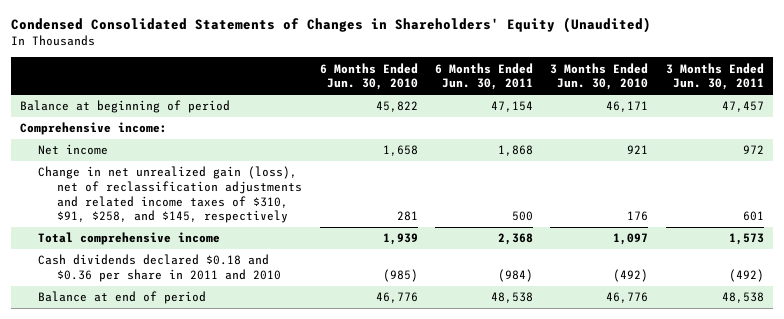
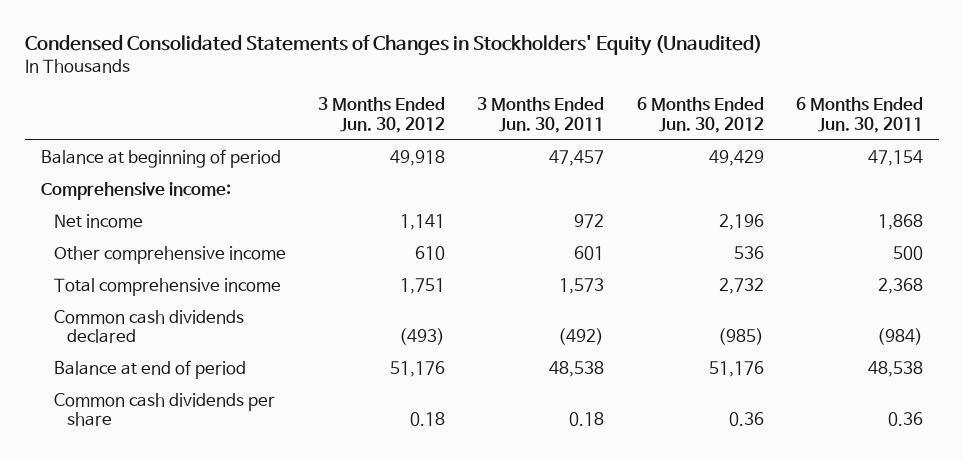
- Condensed Consolidated Statements of Changes in Shareholders' Equity (Unaudited)
+ Condensed Consolidated Statements of Changes in Stockholders' Equity (Unaudited)
- | 6 Months Ended Jun. 30, 2010 | 6 Months Ended Jun. 30, 2011 | 3 Months Ended Jun. 30, 2010 | 3 Months Ended Jun. 30, 2011
+ | 3 Months Ended Jun. 30, 2012 | 3 Months Ended Jun. 30, 2011 | 6 Months Ended Jun. 30, 2012 | 6 Months Ended Jun. 30, 2011
- Change in net unrealized gain (loss), net of reclassification adjustments and related income taxes of $310, $91, $258, and $145, respectively | 281 | 500 | 176 | 601
+ Other comprehensive income | 610 | 601 | 536 | 500
- Cash dividends declared $0.18 and $0.36 per share in 2011 and 2010 | (985) | (984) | (492) | (492)
+ Common cash dividends declared | (493) | (492) | (985) | (984)
+ Common cash dividends per share | 0.18 | 0.18 | 0.36 | 0.36

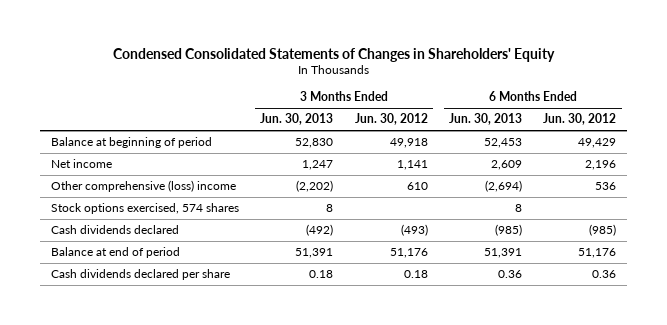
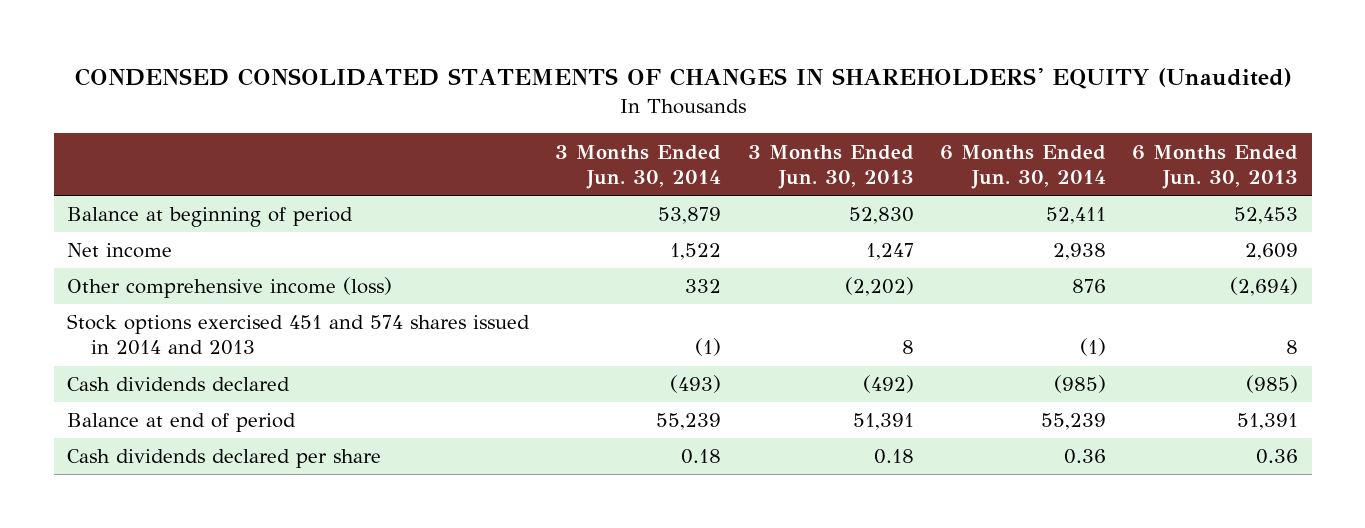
- Condensed Consolidated Statements of Changes in Shareholders' Equity
+ CONDENSED CONSOLIDATED STATEMENTS OF CHANGES IN SHAREHOLDERS' EQUITY (Unaudited)
- | 3 Months Ended Jun. 30, 2013 | 3 Months Ended Jun. 30, 2012 | 6 Months Ended Jun. 30, 2013 | 6 Months Ended Jun. 30, 2012
+ | 3 Months Ended Jun. 30, 2014 | 3 Months Ended Jun. 30, 2013 | 6 Months Ended Jun. 30, 2014 | 6 Months Ended Jun. 30, 2013
- Other comprehensive (loss) income | (2,202) | 610 | (2,694) | 536
- Stock options exercised, 574 shares | 8 | | 8 |
+ Other comprehensive income (loss) | 332 | (2,202) | 876 | (2,694)
+ Stock options exercised 451 and 574 shares issued in 2014 and 2013 | (1) | 8 | (1) | 8

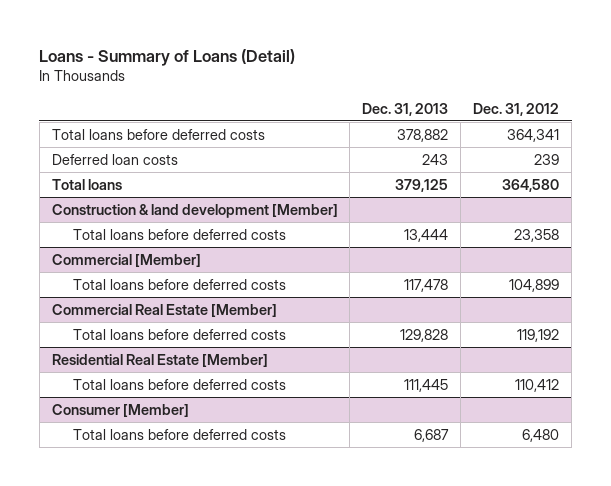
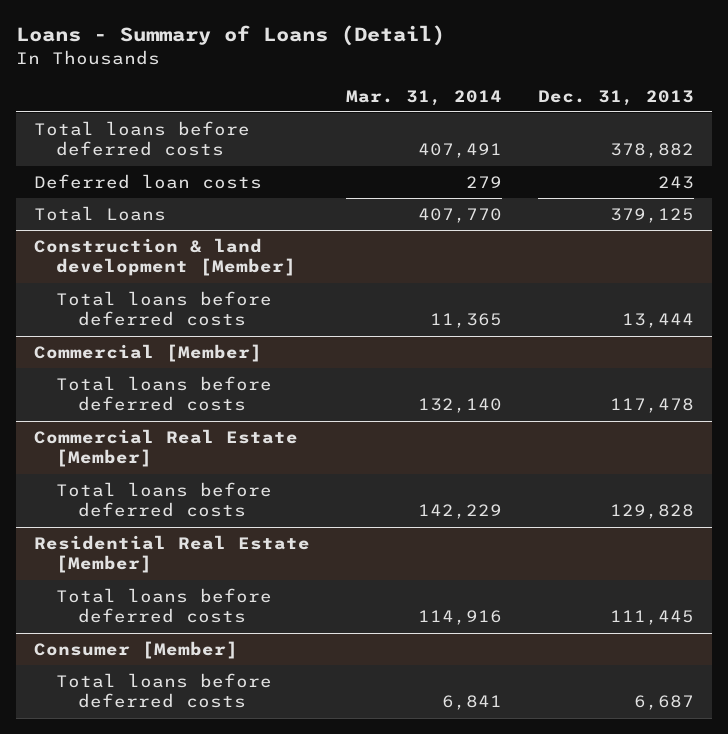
- | Dec. 31, 2013 | Dec. 31, 2012
+ | Mar. 31, 2014 | Dec. 31, 2013
- Total loans | 379,125 | 364,580
+ Total Loans | 407,770 | 379,125

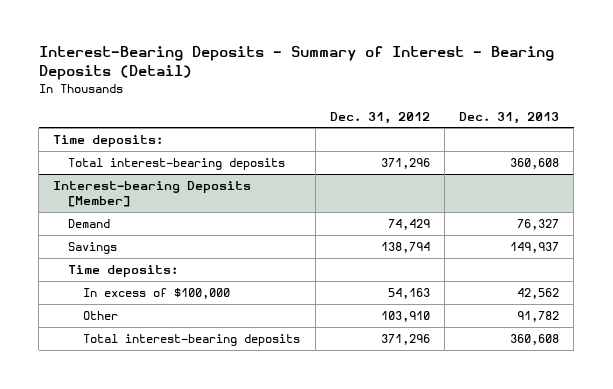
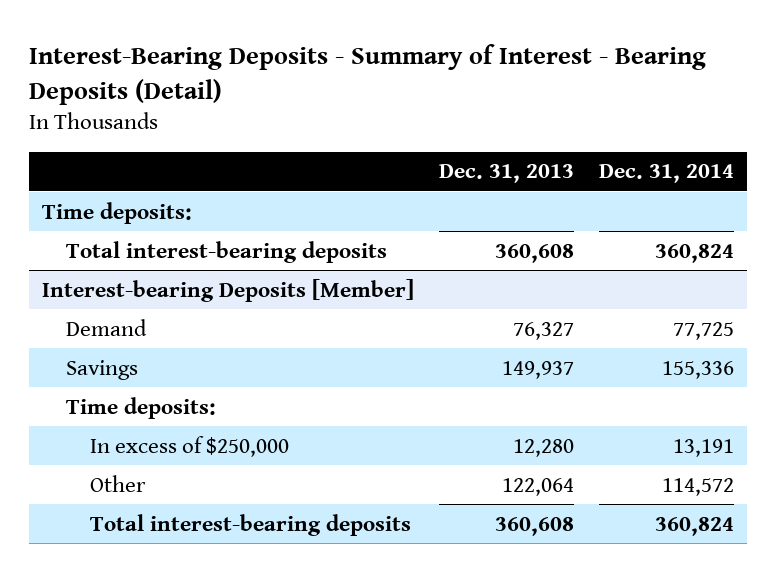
- | Dec. 31, 2012 | Dec. 31, 2013
+ | Dec. 31, 2013 | Dec. 31, 2014
@ Interest-bearing Deposits [Member]
- In excess of $100,000 | 54,163 | 42,562
- Other | 103,910 | 91,782
+ In excess of $250,000 | 12,280 | 13,191
+ Other | 122,064 | 114,572

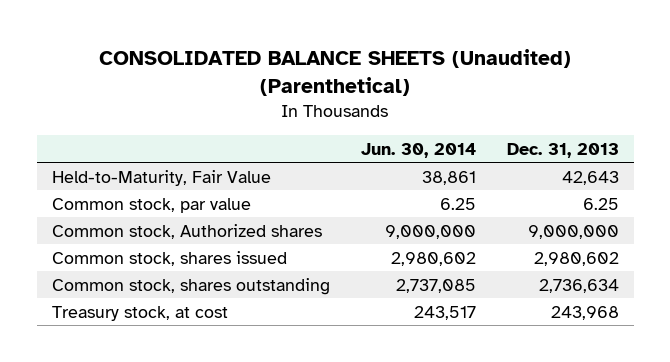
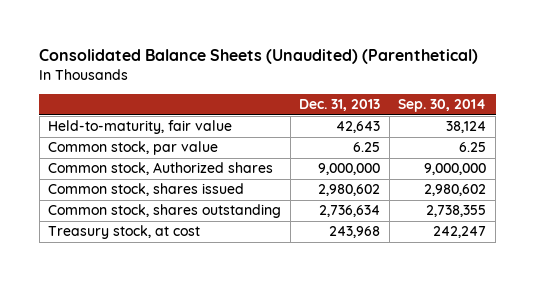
- CONSOLIDATED BALANCE SHEETS (Unaudited) (Parenthetical)
+ Consolidated Balance Sheets (Unaudited) (Parenthetical)
- | Jun. 30, 2014 | Dec. 31, 2013
+ | Dec. 31, 2013 | Sep. 30, 2014
- Held-to-Maturity, Fair Value | 38,861 | 42,643
+ Held-to-maturity, fair value | 42,643 | 38,124

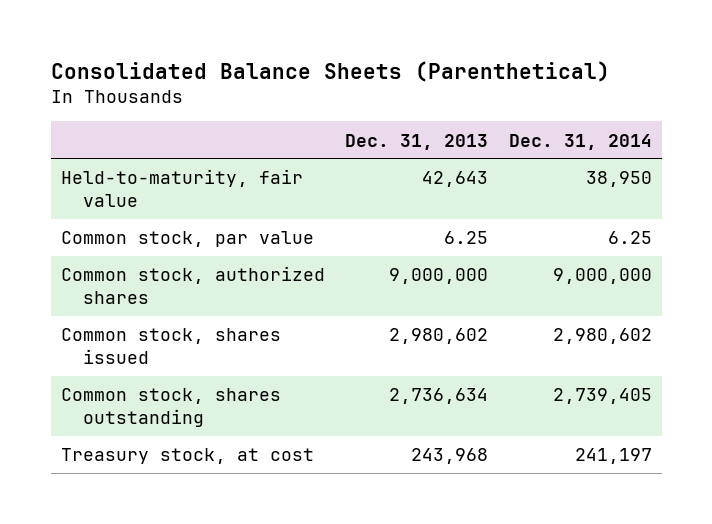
- Consolidated Balance Sheets (Unaudited) (Parenthetical)
+ Consolidated Balance Sheets (Parenthetical)
- | Dec. 31, 2013 | Sep. 30, 2014
+ | Dec. 31, 2013 | Dec. 31, 2014
- Common stock, Authorized shares | 9,000,000 | 9,000,000
+ Common stock, authorized shares | 9,000,000 | 9,000,000

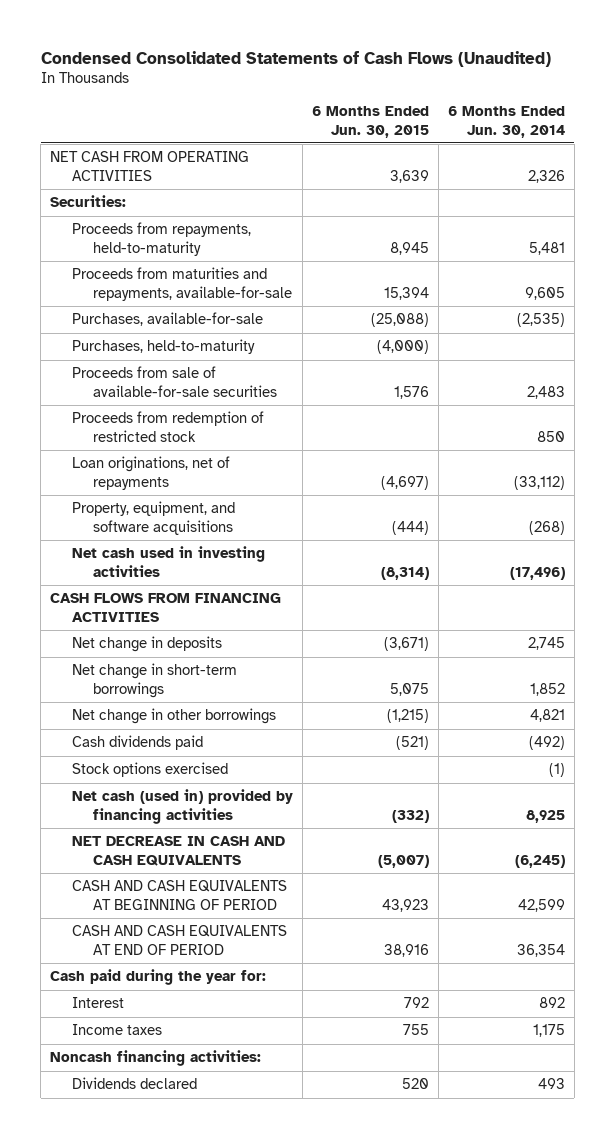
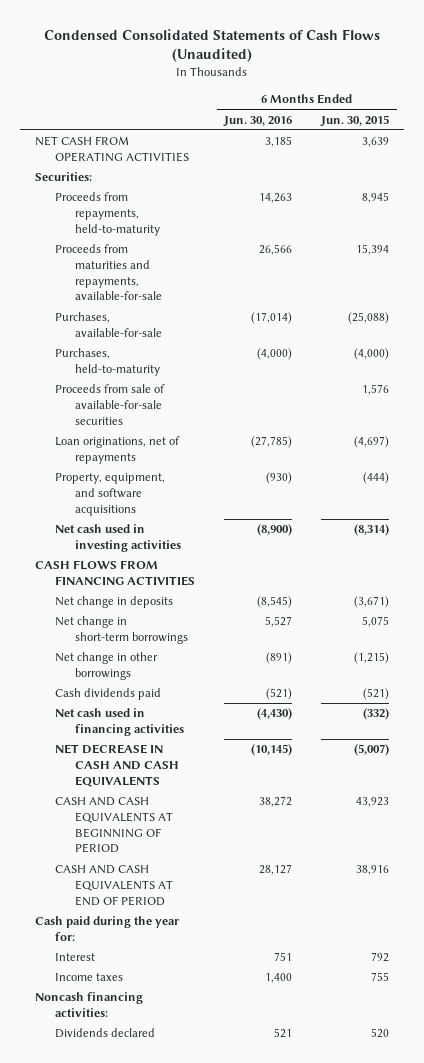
- | 6 Months Ended Jun. 30, 2015 | 6 Months Ended Jun. 30, 2014
+ | 6 Months Ended Jun. 30, 2016 | 6 Months Ended Jun. 30, 2015
- Proceeds from redemption of restricted stock | | 850
- Stock options exercised | | (1)
- Net cash (used in) provided by financing activities | (332) | 8,925
+ Net cash used in financing activities | (4,430) | (332)

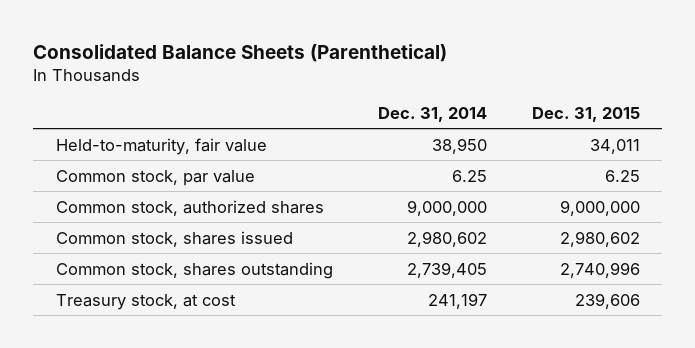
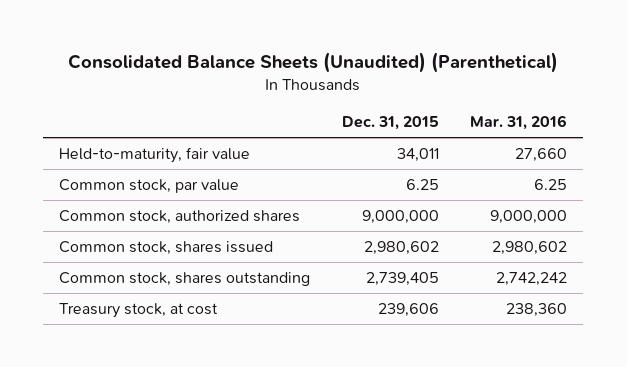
- Consolidated Balance Sheets (Parenthetical)
+ Consolidated Balance Sheets (Unaudited) (Parenthetical)
- | Dec. 31, 2014 | Dec. 31, 2015
+ | Dec. 31, 2015 | Mar. 31, 2016
- Common stock, shares outstanding | 2,739,405 | 2,740,996
+ Common stock, shares outstanding | 2,739,405 | 2,742,242

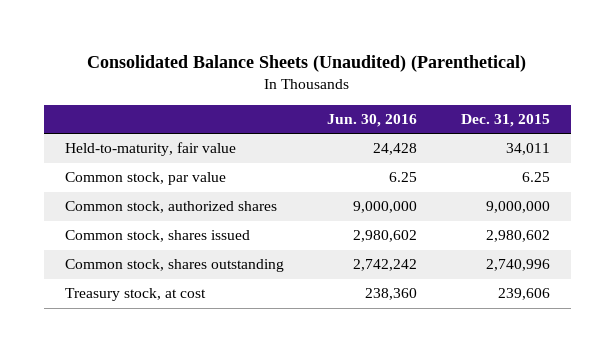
- | Dec. 31, 2015 | Mar. 31, 2016
+ | Jun. 30, 2016 | Dec. 31, 2015
- Common stock, shares outstanding | 2,739,405 | 2,742,242
+ Common stock, shares outstanding | 2,742,242 | 2,740,996

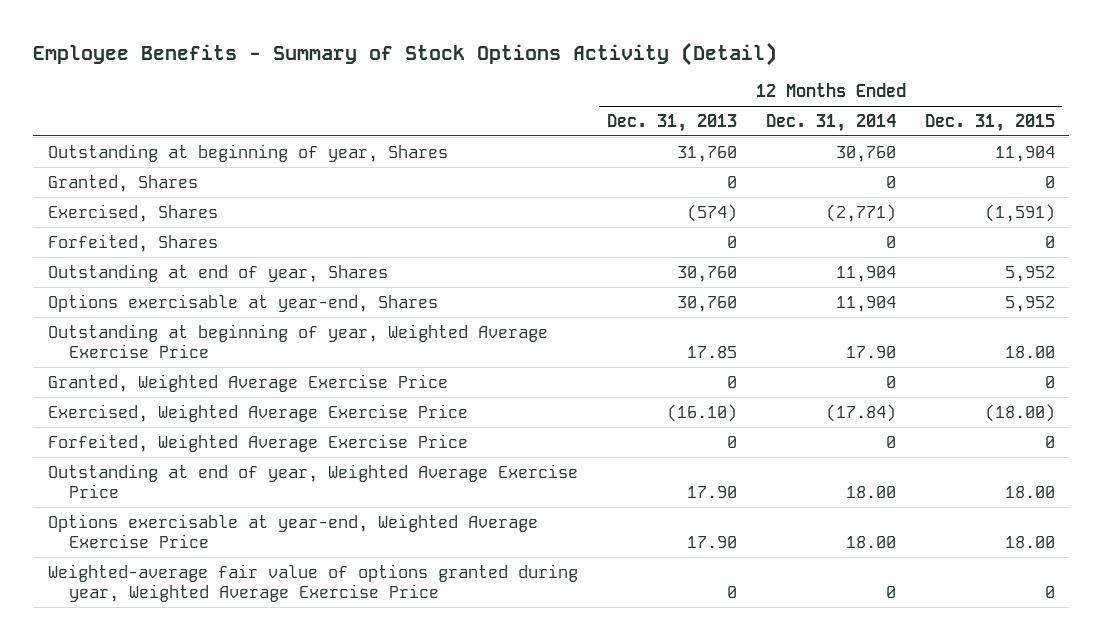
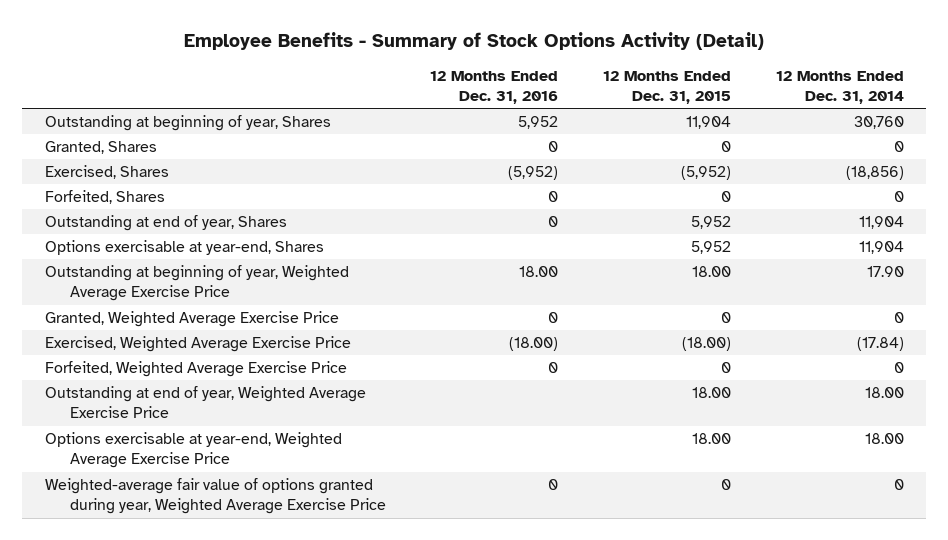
- | 12 Months Ended Dec. 31, 2013 | 12 Months Ended Dec. 31, 2014 | 12 Months Ended Dec. 31, 2015
+ | 12 Months Ended Dec. 31, 2016 | 12 Months Ended Dec. 31, 2015 | 12 Months Ended Dec. 31, 2014
- Exercised, Shares | (574) | (2,771) | (1,591)
+ Exercised, Shares | (5,952) | (5,952) | (18,856)

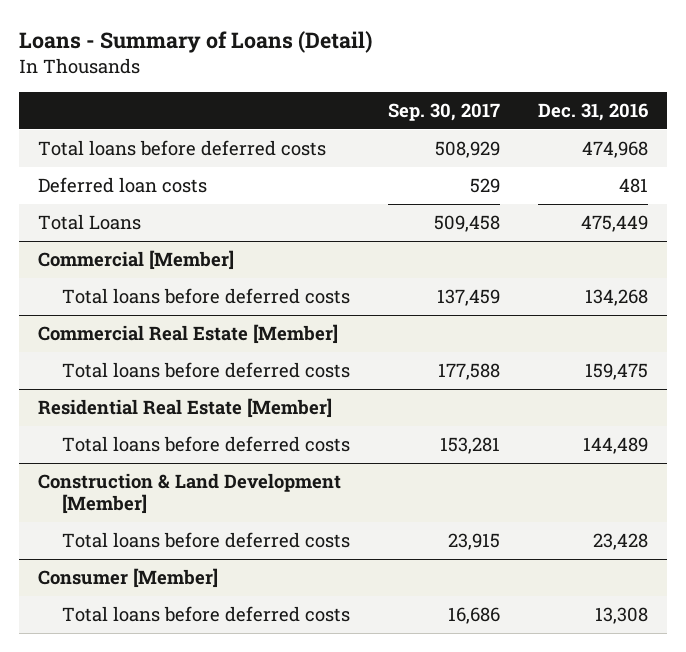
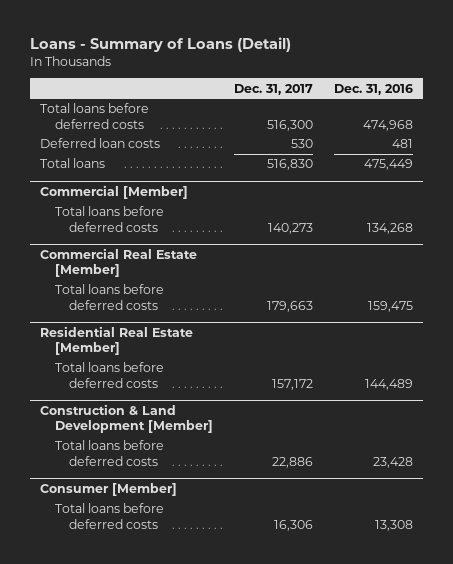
- | Sep. 30, 2017 | Dec. 31, 2016
+ | Dec. 31, 2017 | Dec. 31, 2016
- Total Loans | 509,458 | 475,449
+ Total loans | 516,830 | 475,449

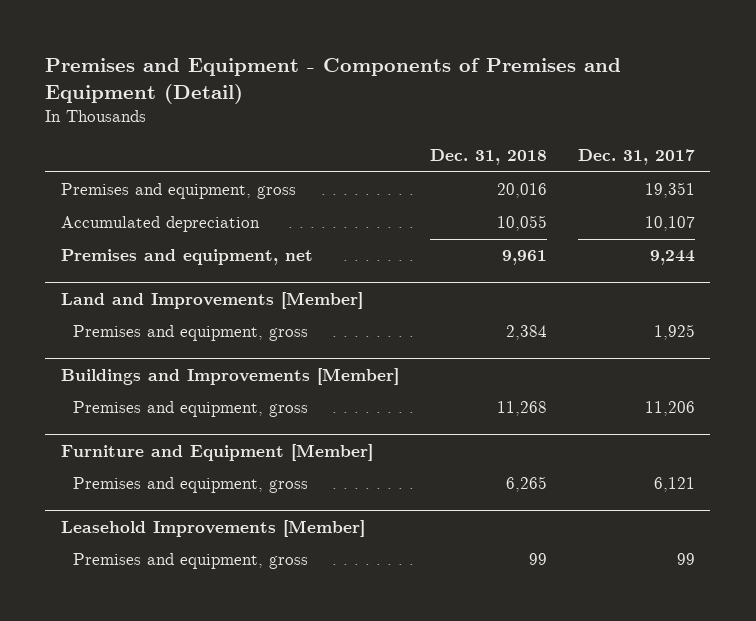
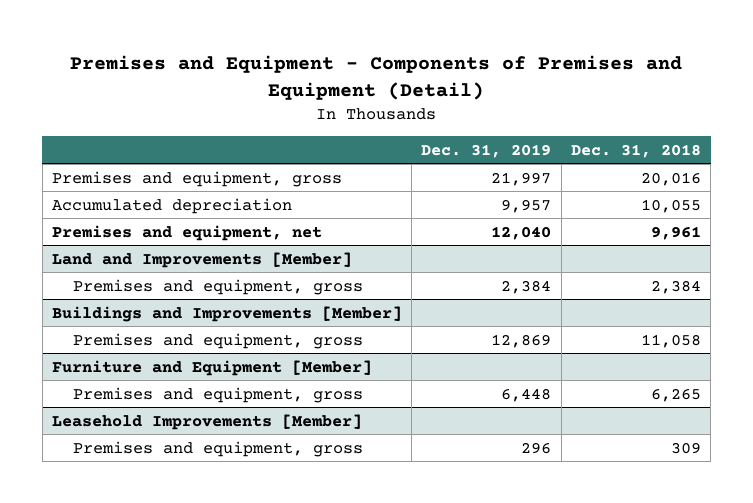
- | Dec. 31, 2018 | Dec. 31, 2017
+ | Dec. 31, 2019 | Dec. 31, 2018
@ Buildings and Improvements [Member]
- Premises and equipment, gross | 11,268 | 11,206
+ Premises and equipment, gross | 12,869 | 11,058
@ Leasehold Improvements [Member]
- Premises and equipment, gross | 99 | 99
+ Premises and equipment, gross | 296 | 309

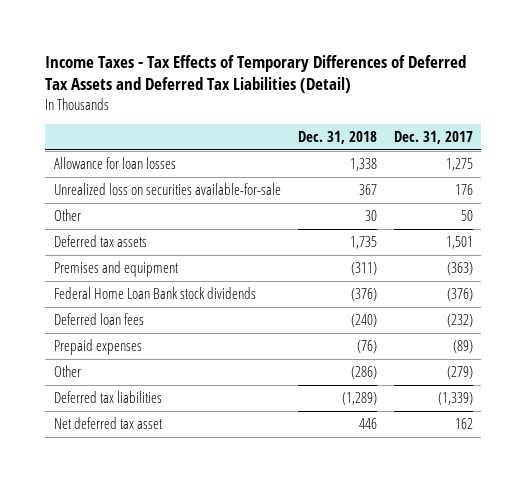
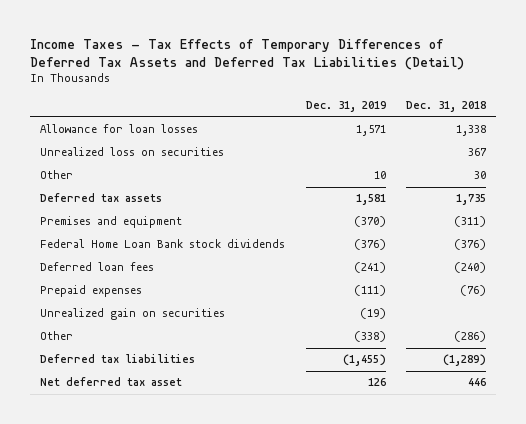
- | Dec. 31, 2018 | Dec. 31, 2017
+ | Dec. 31, 2019 | Dec. 31, 2018
- Unrealized loss on securities available-for-sale | 367 | 176
+ Unrealized loss on securities | | 367
+ Unrealized gain on securities | (19) |

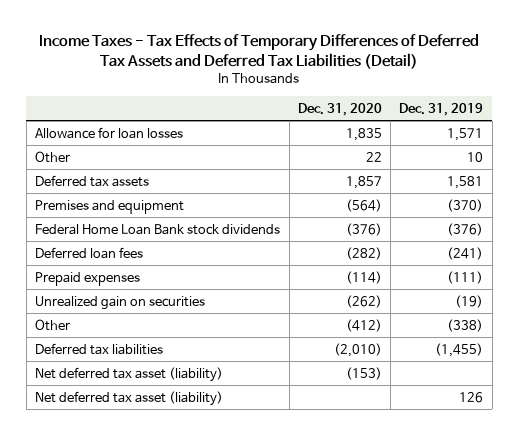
- | Dec. 31, 2019 | Dec. 31, 2018
+ | Dec. 31, 2020 | Dec. 31, 2019
- Unrealized loss on securities | | 367
- Net deferred tax asset | 126 | 446
+ Net deferred tax asset (liability) | (153) |
+ Net deferred tax asset (liability) | | 126

